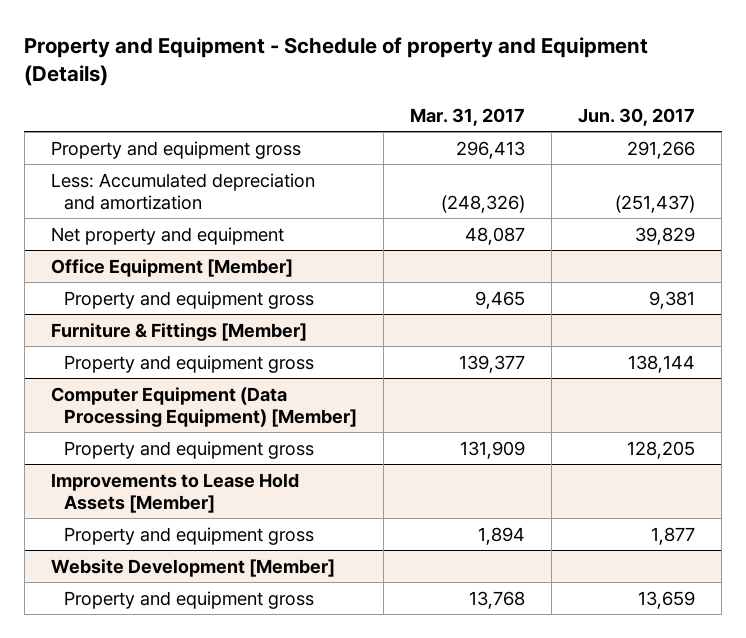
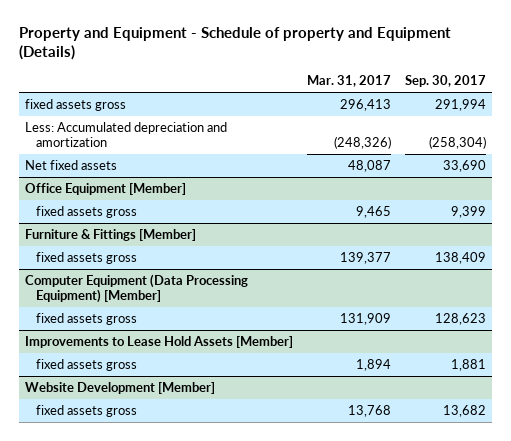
- | Mar. 31, 2017 | Jun. 30, 2017
+ | Mar. 31, 2017 | Sep. 30, 2017
- Property and equipment gross | 296,413 | 291,266
+ fixed assets gross | 296,413 | 291,994
- Net property and equipment | 48,087 | 39,829
+ Net fixed assets | 48,087 | 33,690
@ Office Equipment [Member]
- Property and equipment gross | 9,465 | 9,381
+ fixed assets gross | 9,465 | 9,399
@ Furniture & Fittings [Member]
- Property and equipment gross | 139,377 | 138,144
+ fixed assets gross | 139,377 | 138,409
@ Computer Equipment (Data Processing Equipment) [Member]
- Property and equipment gross | 131,909 | 128,205
+ fixed assets gross | 131,909 | 128,623
@ Improvements to Lease Hold Assets [Member]
- Property and equipment gross | 1,894 | 1,877
+ fixed assets gross | 1,894 | 1,881
@ Website Development [Member]
- Property and equipment gross | 13,768 | 13,659
+ fixed assets gross | 13,768 | 13,682

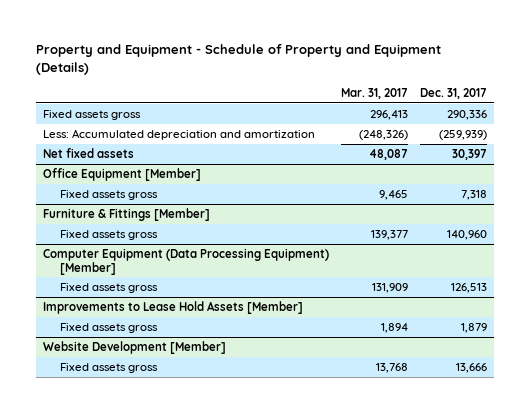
- Property and Equipment - Schedule of property and Equipment (Details)
+ Property and Equipment - Schedule of Property and Equipment (Details)
- | Mar. 31, 2017 | Sep. 30, 2017
+ | Mar. 31, 2017 | Dec. 31, 2017
- fixed assets gross | 296,413 | 291,994
+ Fixed assets gross | 296,413 | 290,336
@ Office Equipment [Member]
- fixed assets gross | 9,465 | 9,399
+ Fixed assets gross | 9,465 | 7,318
@ Furniture & Fittings [Member]
- fixed assets gross | 139,377 | 138,409
+ Fixed assets gross | 139,377 | 140,960
@ Computer Equipment (Data Processing Equipment) [Member]
- fixed assets gross | 131,909 | 128,623
+ Fixed assets gross | 131,909 | 126,513
@ Improvements to Lease Hold Assets [Member]
- fixed assets gross | 1,894 | 1,881
+ Fixed assets gross | 1,894 | 1,879
@ Website Development [Member]
- fixed assets gross | 13,768 | 13,682
+ Fixed assets gross | 13,768 | 13,666

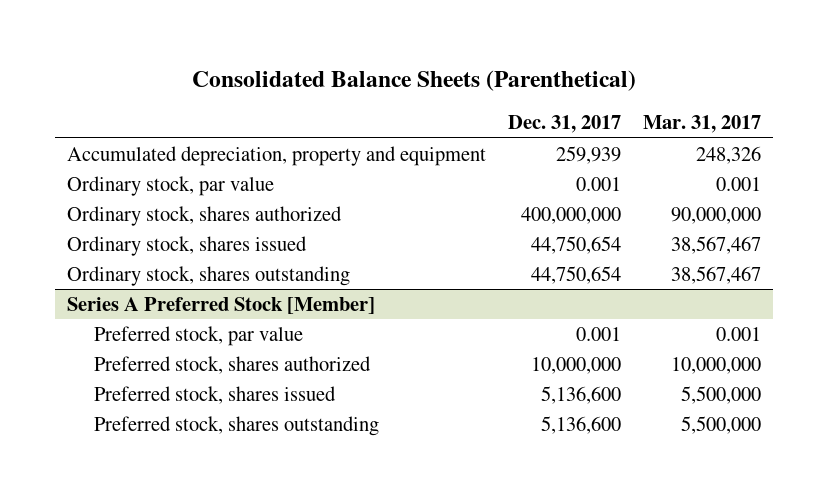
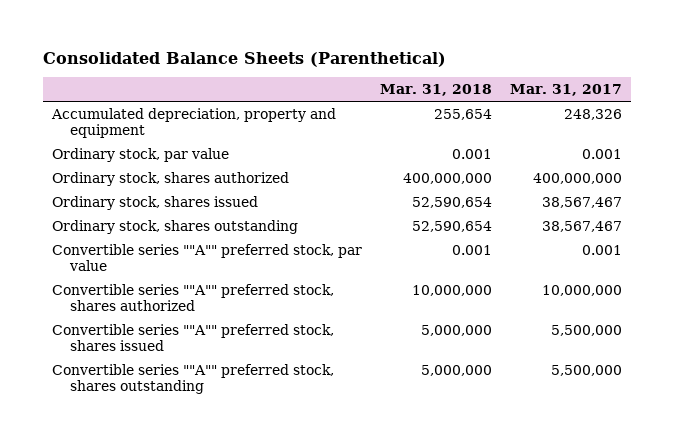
- | Dec. 31, 2017 | Mar. 31, 2017
+ | Mar. 31, 2018 | Mar. 31, 2017
- Ordinary stock, shares authorized | 400,000,000 | 90,000,000
+ Ordinary stock, shares authorized | 400,000,000 | 400,000,000
- Series A Preferred Stock [Member]
- Preferred stock, par value | 0.001 | 0.001
- Preferred stock, shares authorized | 10,000,000 | 10,000,000
- Preferred stock, shares issued | 5,136,600 | 5,500,000
- Preferred stock, shares outstanding | 5,136,600 | 5,500,000
+ Convertible series ""A"" preferred stock, par value | 0.001 | 0.001
+ Convertible series ""A"" preferred stock, shares authorized | 10,000,000 | 10,000,000
+ Convertible series ""A"" preferred stock, shares issued | 5,000,000 | 5,500,000
+ Convertible series ""A"" preferred stock, shares outstanding | 5,000,000 | 5,500,000

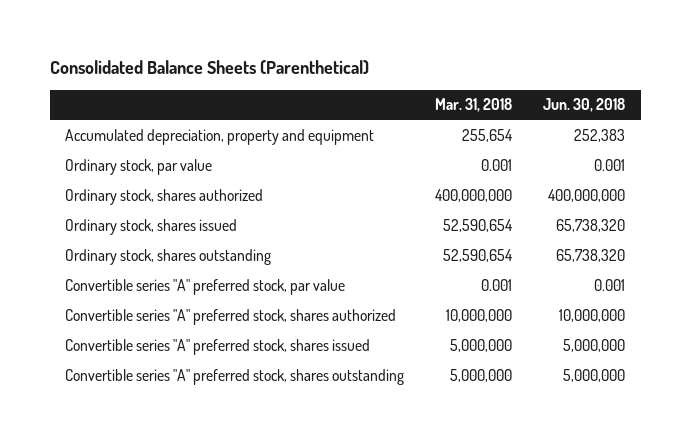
- | Mar. 31, 2018 | Mar. 31, 2017
+ | Mar. 31, 2018 | Jun. 30, 2018
- Convertible series ""A"" preferred stock, par value | 0.001 | 0.001
- Convertible series ""A"" preferred stock, shares authorized | 10,000,000 | 10,000,000
- Convertible series ""A"" preferred stock, shares issued | 5,000,000 | 5,500,000
- Convertible series ""A"" preferred stock, shares outstanding | 5,000,000 | 5,500,000
+ Convertible series "A" preferred stock, par value | 0.001 | 0.001
+ Convertible series "A" preferred stock, shares authorized | 10,000,000 | 10,000,000
+ Convertible series "A" preferred stock, shares issued | 5,000,000 | 5,000,000
+ Convertible series "A" preferred stock, shares outstanding | 5,000,000 | 5,000,000

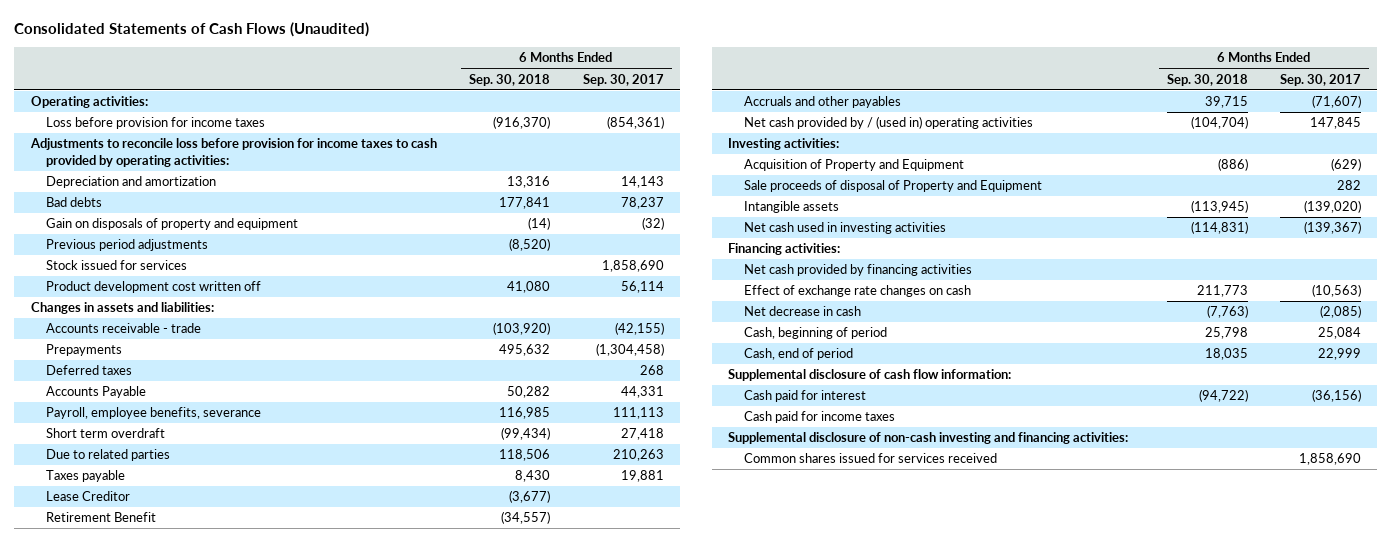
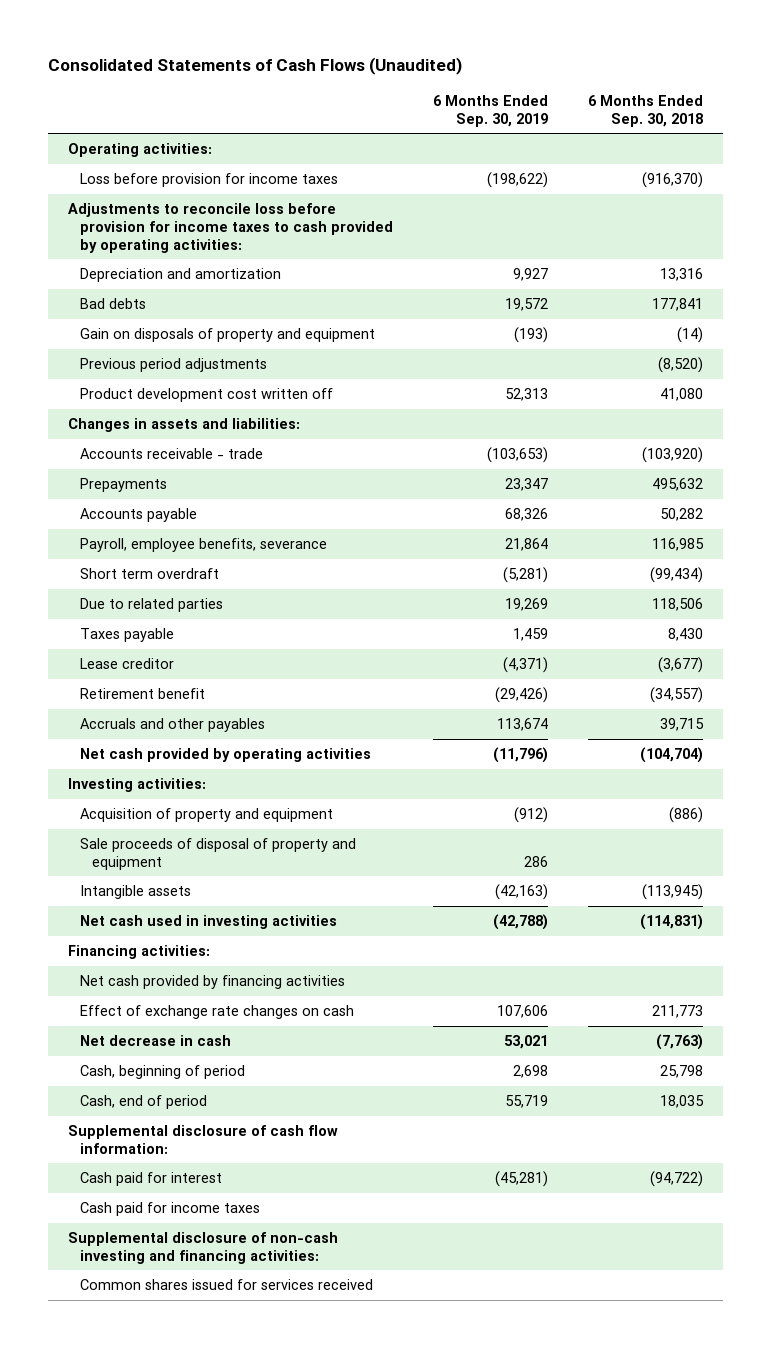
- | 6 Months Ended Sep. 30, 2018 | 6 Months Ended Sep. 30, 2017
+ | 6 Months Ended Sep. 30, 2019 | 6 Months Ended Sep. 30, 2018
- Stock issued for services | | 1,858,690
- Deferred taxes | | 268
- Accounts Payable | 50,282 | 44,331
+ Accounts payable | 68,326 | 50,282
- Lease Creditor | (3,677) |
- Retirement Benefit | (34,557) |
+ Lease creditor | (4,371) | (3,677)
+ Retirement benefit | (29,426) | (34,557)
- Net cash provided by / (used in) operating activities | (104,704) | 147,845
+ Net cash provided by operating activities | (11,796) | (104,704)
- Acquisition of Property and Equipment | (886) | (629)
- Sale proceeds of disposal of Property and Equipment | | 282
+ Acquisition of property and equipment | (912) | (886)
+ Sale proceeds of disposal of property and equipment | 286 |

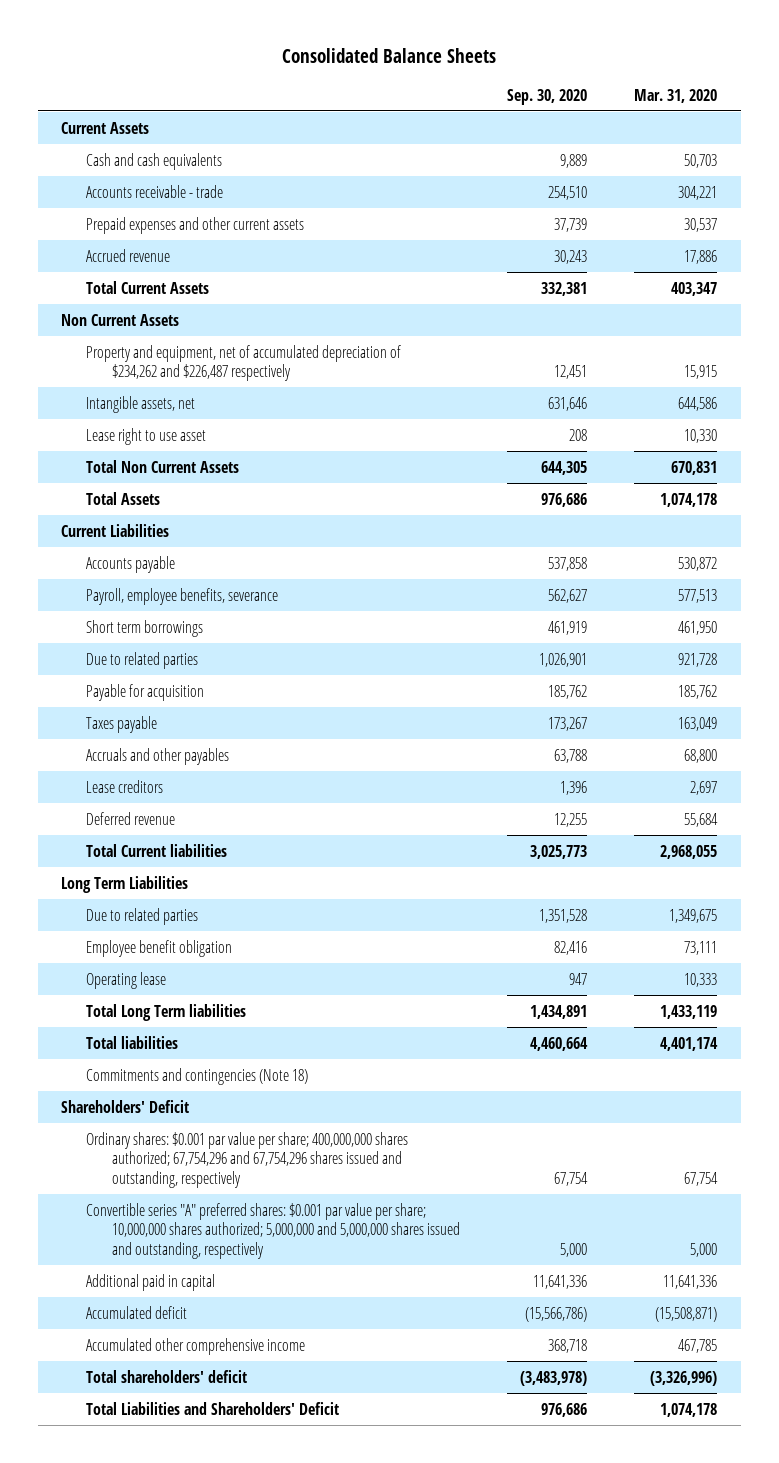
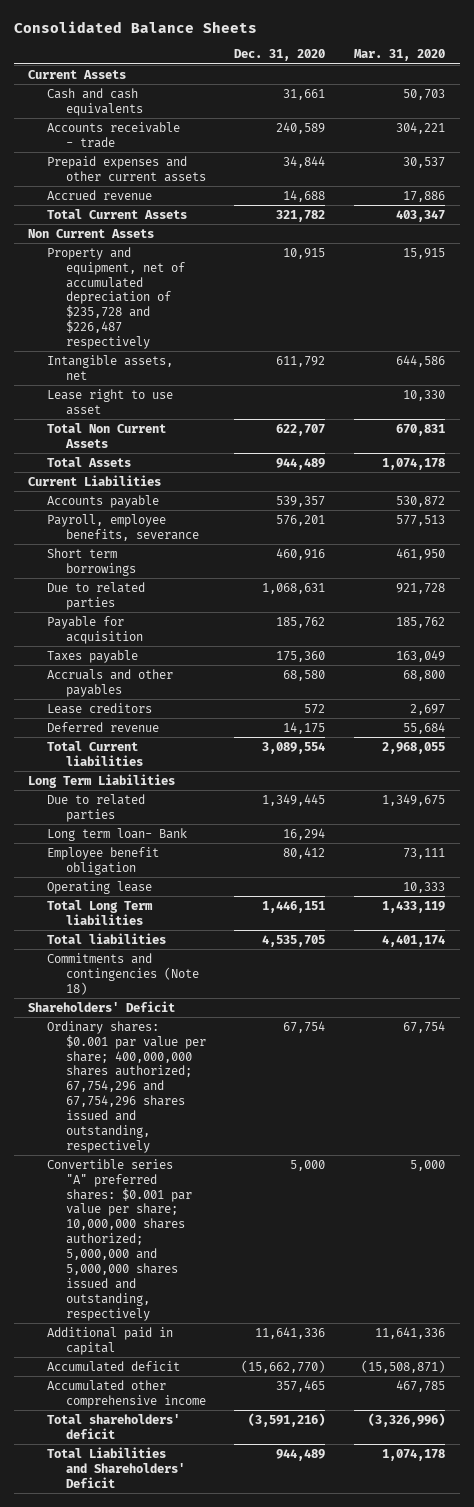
- | Sep. 30, 2020 | Mar. 31, 2020
+ | Dec. 31, 2020 | Mar. 31, 2020
- Property and equipment, net of accumulated depreciation of $234,262 and $226,487 respectively | 12,451 | 15,915
+ Property and equipment, net of accumulated depreciation of $235,728 and $226,487 respectively | 10,915 | 15,915
+ Long term loan- Bank | 16,294 |

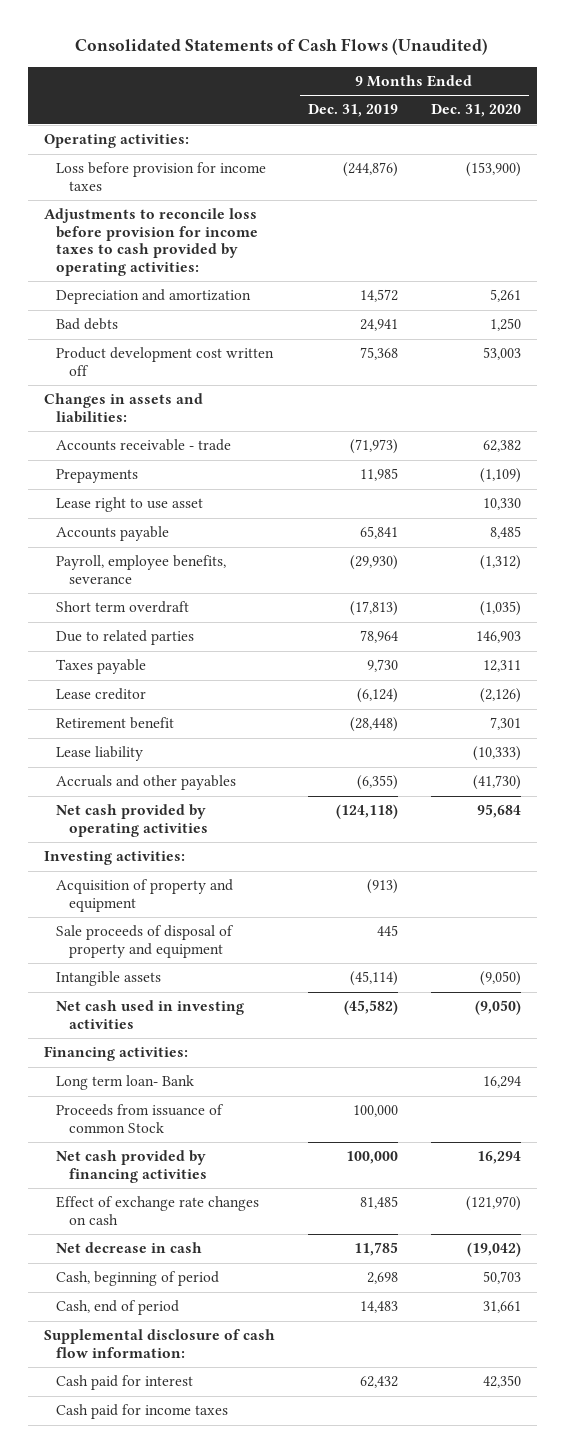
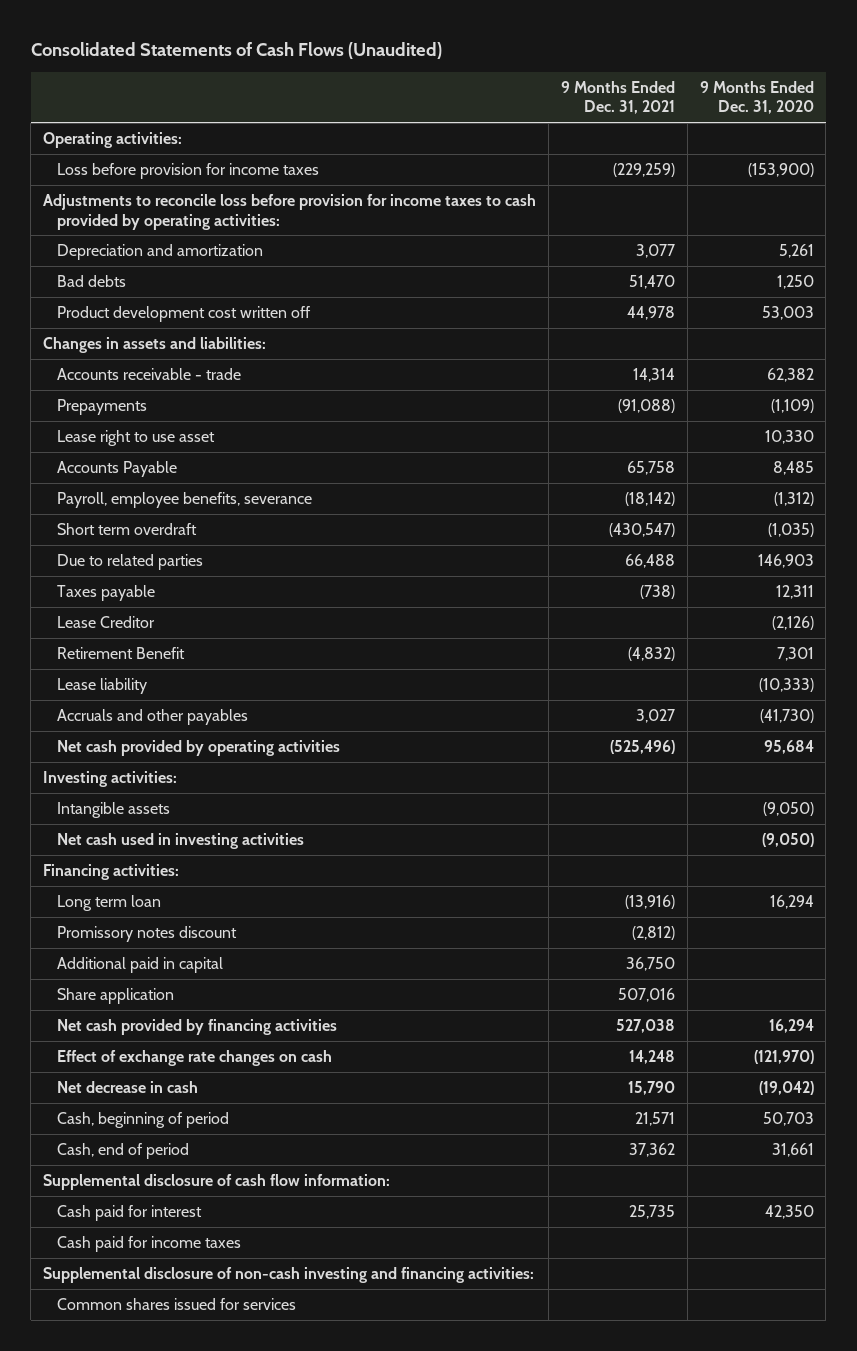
- | 9 Months Ended Dec. 31, 2019 | 9 Months Ended Dec. 31, 2020
+ | 9 Months Ended Dec. 31, 2021 | 9 Months Ended Dec. 31, 2020
- Accounts payable | 65,841 | 8,485
+ Accounts Payable | 65,758 | 8,485
- Lease creditor | (6,124) | (2,126)
- Retirement benefit | (28,448) | 7,301
+ Lease Creditor | | (2,126)
+ Retirement Benefit | (4,832) | 7,301
- Acquisition of property and equipment | (913) |
- Sale proceeds of disposal of property and equipment | 445 |
- Long term loan- Bank | | 16,294
- Proceeds from issuance of common Stock | 100,000 |
+ Long term loan | (13,916) | 16,294
+ Promissory notes discount | (2,812) |
+ Additional paid in capital | 36,750 |
+ Share application | 507,016 |
+ Supplemental disclosure of non-cash investing and financing activities:
+ Common shares issued for services

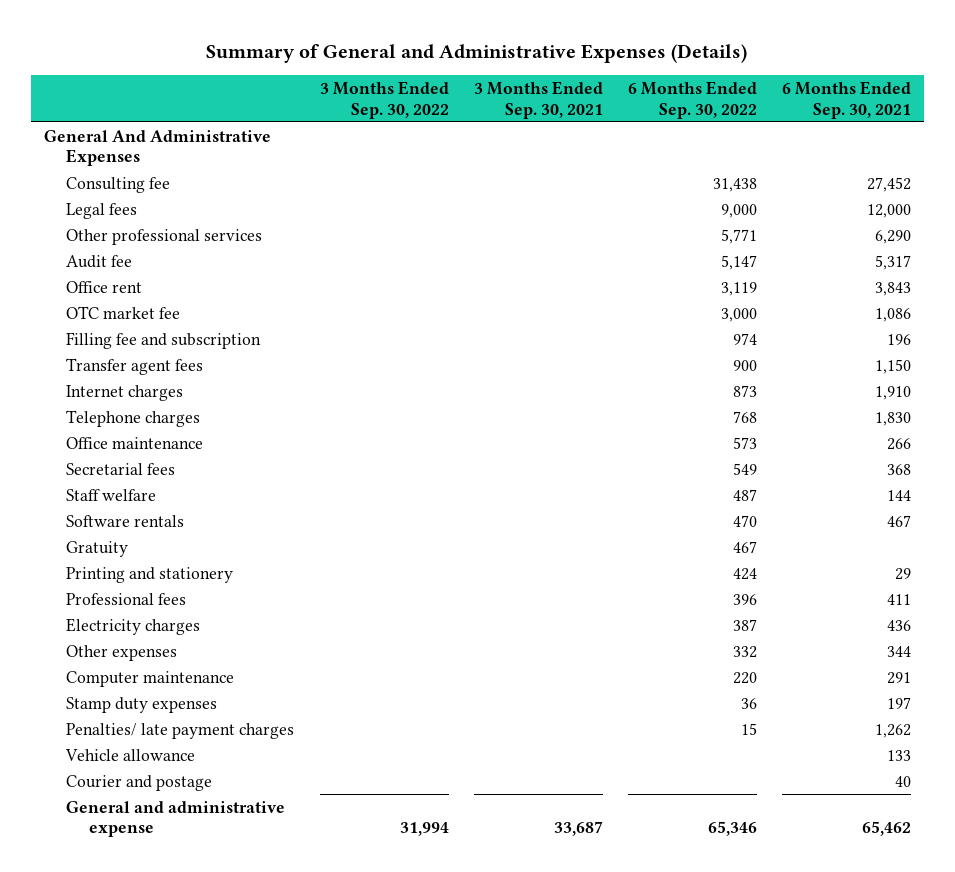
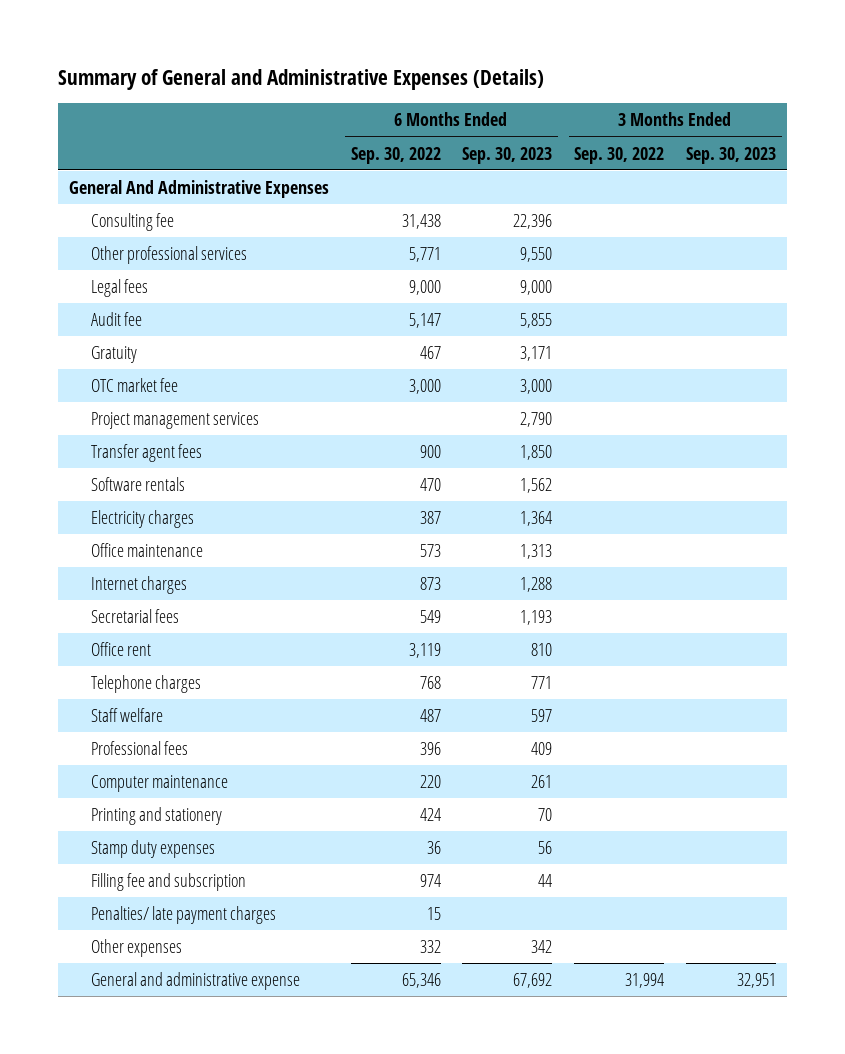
- | 3 Months Ended Sep. 30, 2022 | 3 Months Ended Sep. 30, 2021 | 6 Months Ended Sep. 30, 2022 | 6 Months Ended Sep. 30, 2021
+ | 6 Months Ended Sep. 30, 2022 | 6 Months Ended Sep. 30, 2023 | 3 Months Ended Sep. 30, 2022 | 3 Months Ended Sep. 30, 2023
moved down: Legal fees | 9,000 | 9,000 | |
moved up: Gratuity | 467 | 3,171 | |
+ Project management services | | 2,790 | |
moved up: Software rentals | 470 | 1,562 | |
moved up: Electricity charges | 387 | 1,364 | |
moved down: Internet charges | 873 | 1,288 | |
moved down: Office rent | 3,119 | 810 | |
moved down: Telephone charges | 768 | 771 | |
moved down: Printing and stationery | 424 | 70 | |
moved down: Filling fee and subscription | 974 | 44 | |
- Vehicle allowance | | | | 133
- Courier and postage | | | | 40
moved down: Other expenses | 332 | 342 | |

